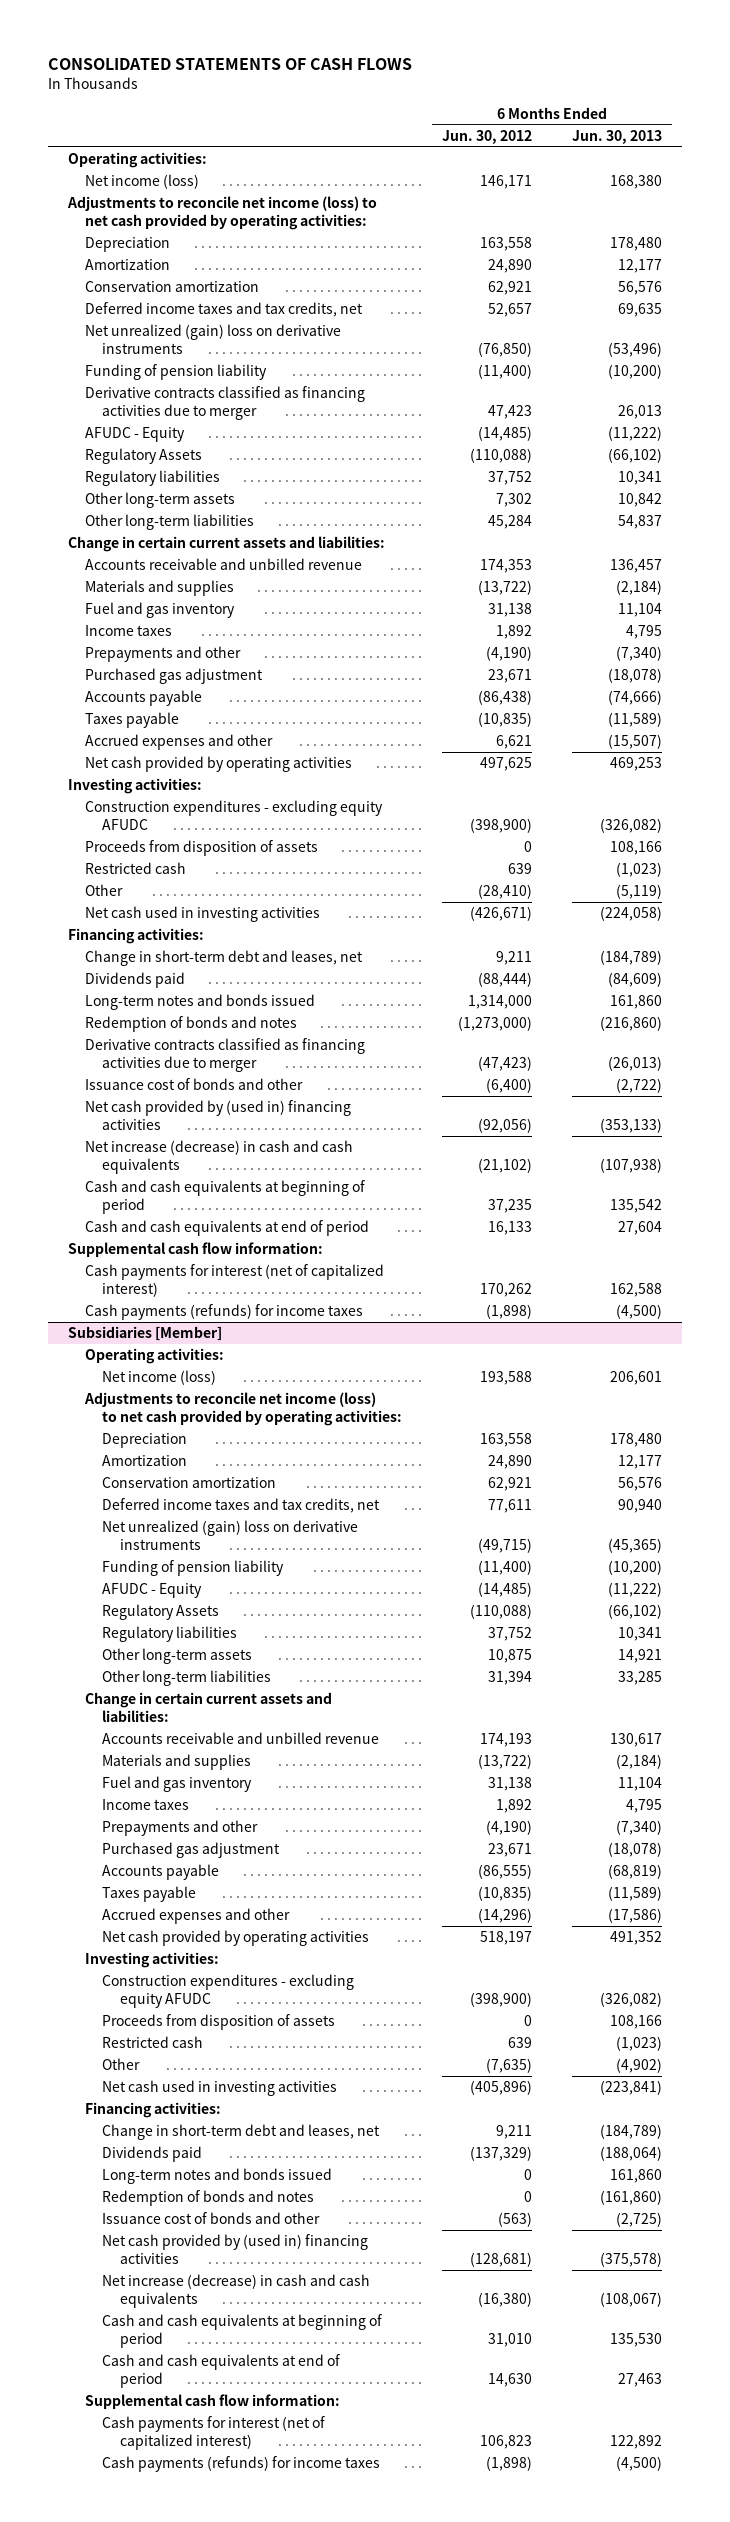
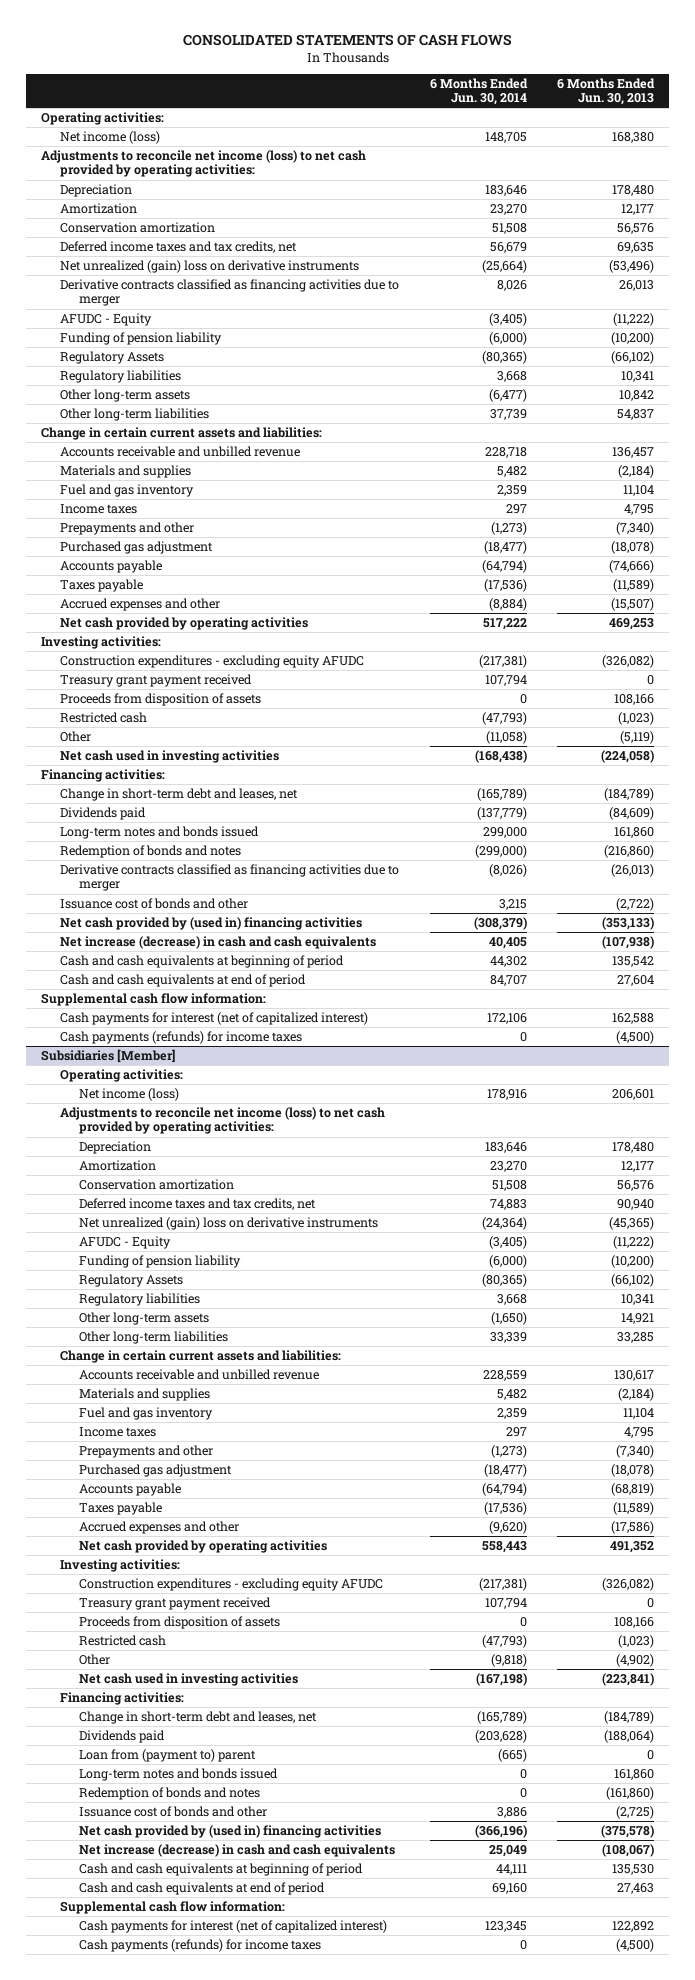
- | 6 Months Ended Jun. 30, 2012 | 6 Months Ended Jun. 30, 2013
+ | 6 Months Ended Jun. 30, 2014 | 6 Months Ended Jun. 30, 2013
moved down: Funding of pension liability | (6,000) | (10,200)
+ Treasury grant payment received | 107,794 | 0
@ Subsidiaries [Member]
moved down: Funding of pension liability | (6,000) | (10,200)
+ Treasury grant payment received | 107,794 | 0
+ Loan from (payment to) parent | (665) | 0

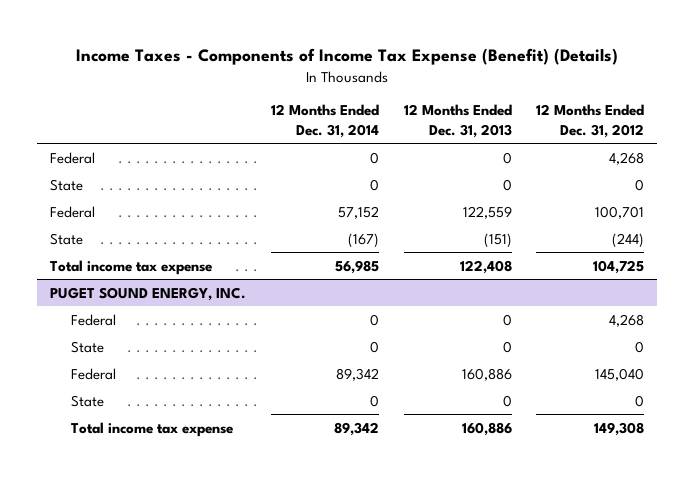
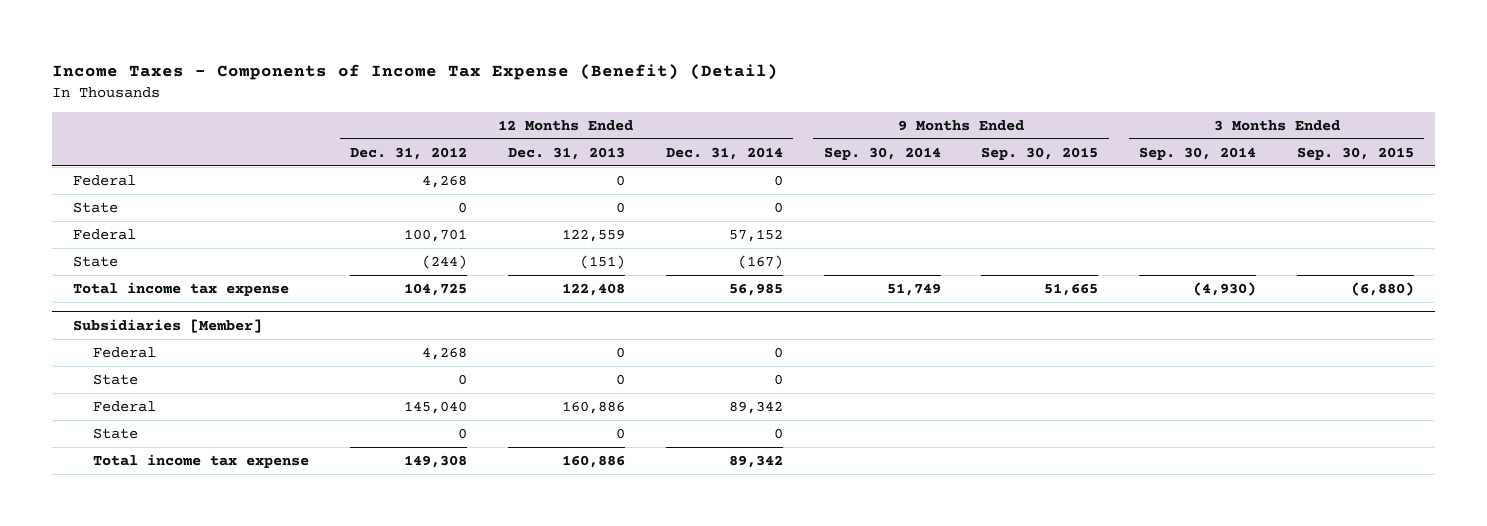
- Income Taxes - Components of Income Tax Expense (Benefit) (Details)
+ Income Taxes - Components of Income Tax Expense (Benefit) (Detail)
- | 12 Months Ended Dec. 31, 2014 | 12 Months Ended Dec. 31, 2013 | 12 Months Ended Dec. 31, 2012
+ | 12 Months Ended Dec. 31, 2012 | 12 Months Ended Dec. 31, 2013 | 12 Months Ended Dec. 31, 2014 | 9 Months Ended Sep. 30, 2014 | 9 Months Ended Sep. 30, 2015 | 3 Months Ended Sep. 30, 2014 | 3 Months Ended Sep. 30, 2015
- PUGET SOUND ENERGY, INC.
+ Subsidiaries [Member]

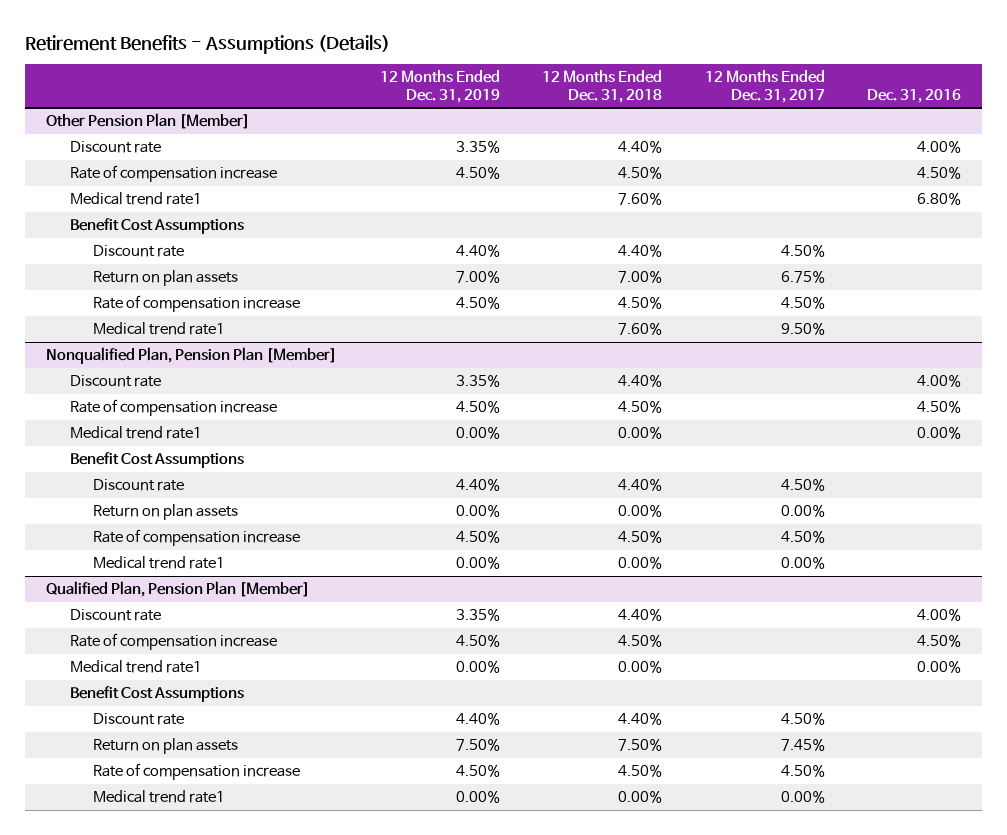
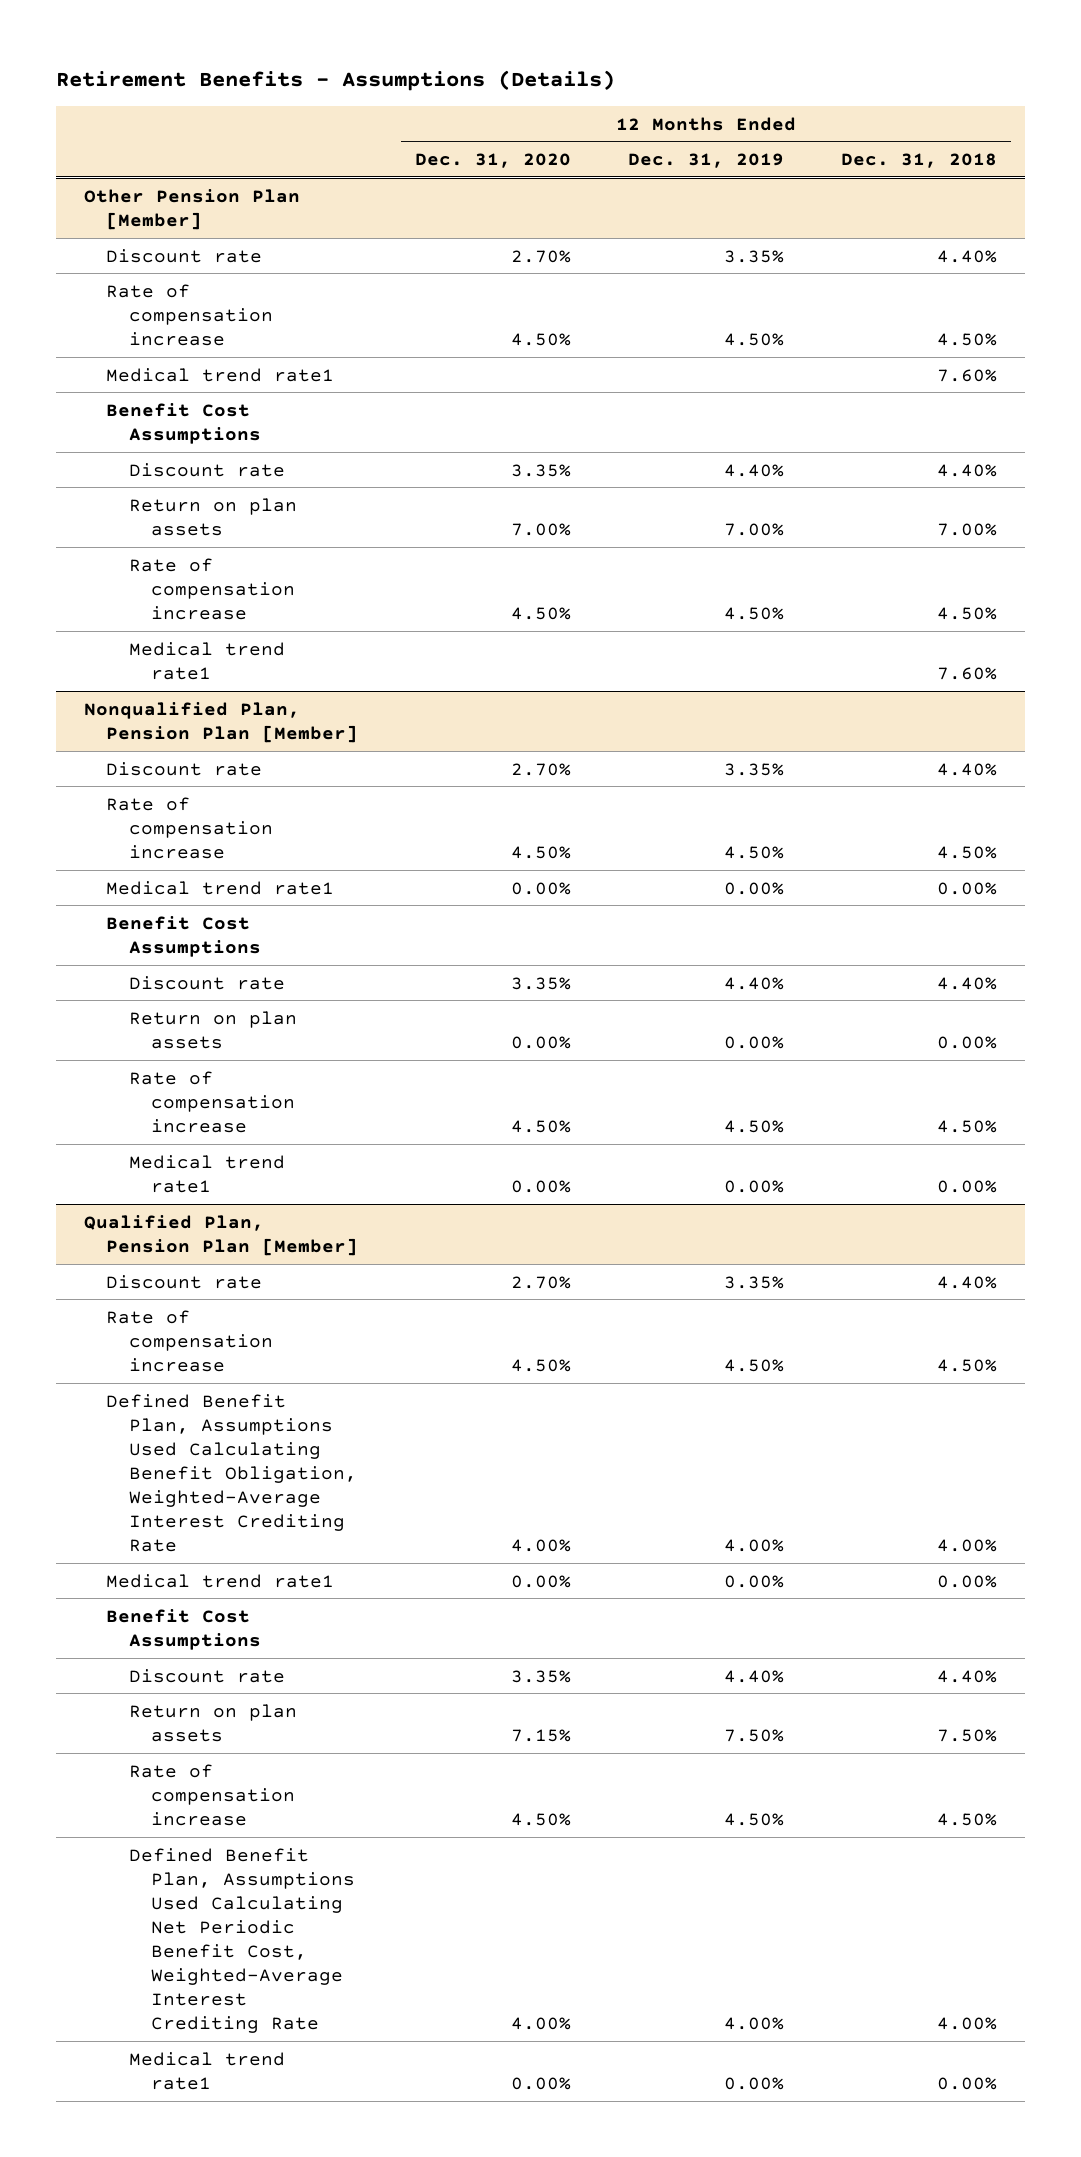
- | 12 Months Ended Dec. 31, 2019 | 12 Months Ended Dec. 31, 2018 | 12 Months Ended Dec. 31, 2017 | Dec. 31, 2016
+ | 12 Months Ended Dec. 31, 2020 | 12 Months Ended Dec. 31, 2019 | 12 Months Ended Dec. 31, 2018
@ Qualified Plan, Pension Plan [Member]
+ Defined Benefit Plan, Assumptions Used Calculating Benefit Obligation, Weighted-Average Interest Crediting Rate | 4.00% | 4.00% | 4.00%
+ Defined Benefit Plan, Assumptions Used Calculating Net Periodic Benefit Cost, Weighted-Average Interest Crediting Rate | 4.00% | 4.00% | 4.00%

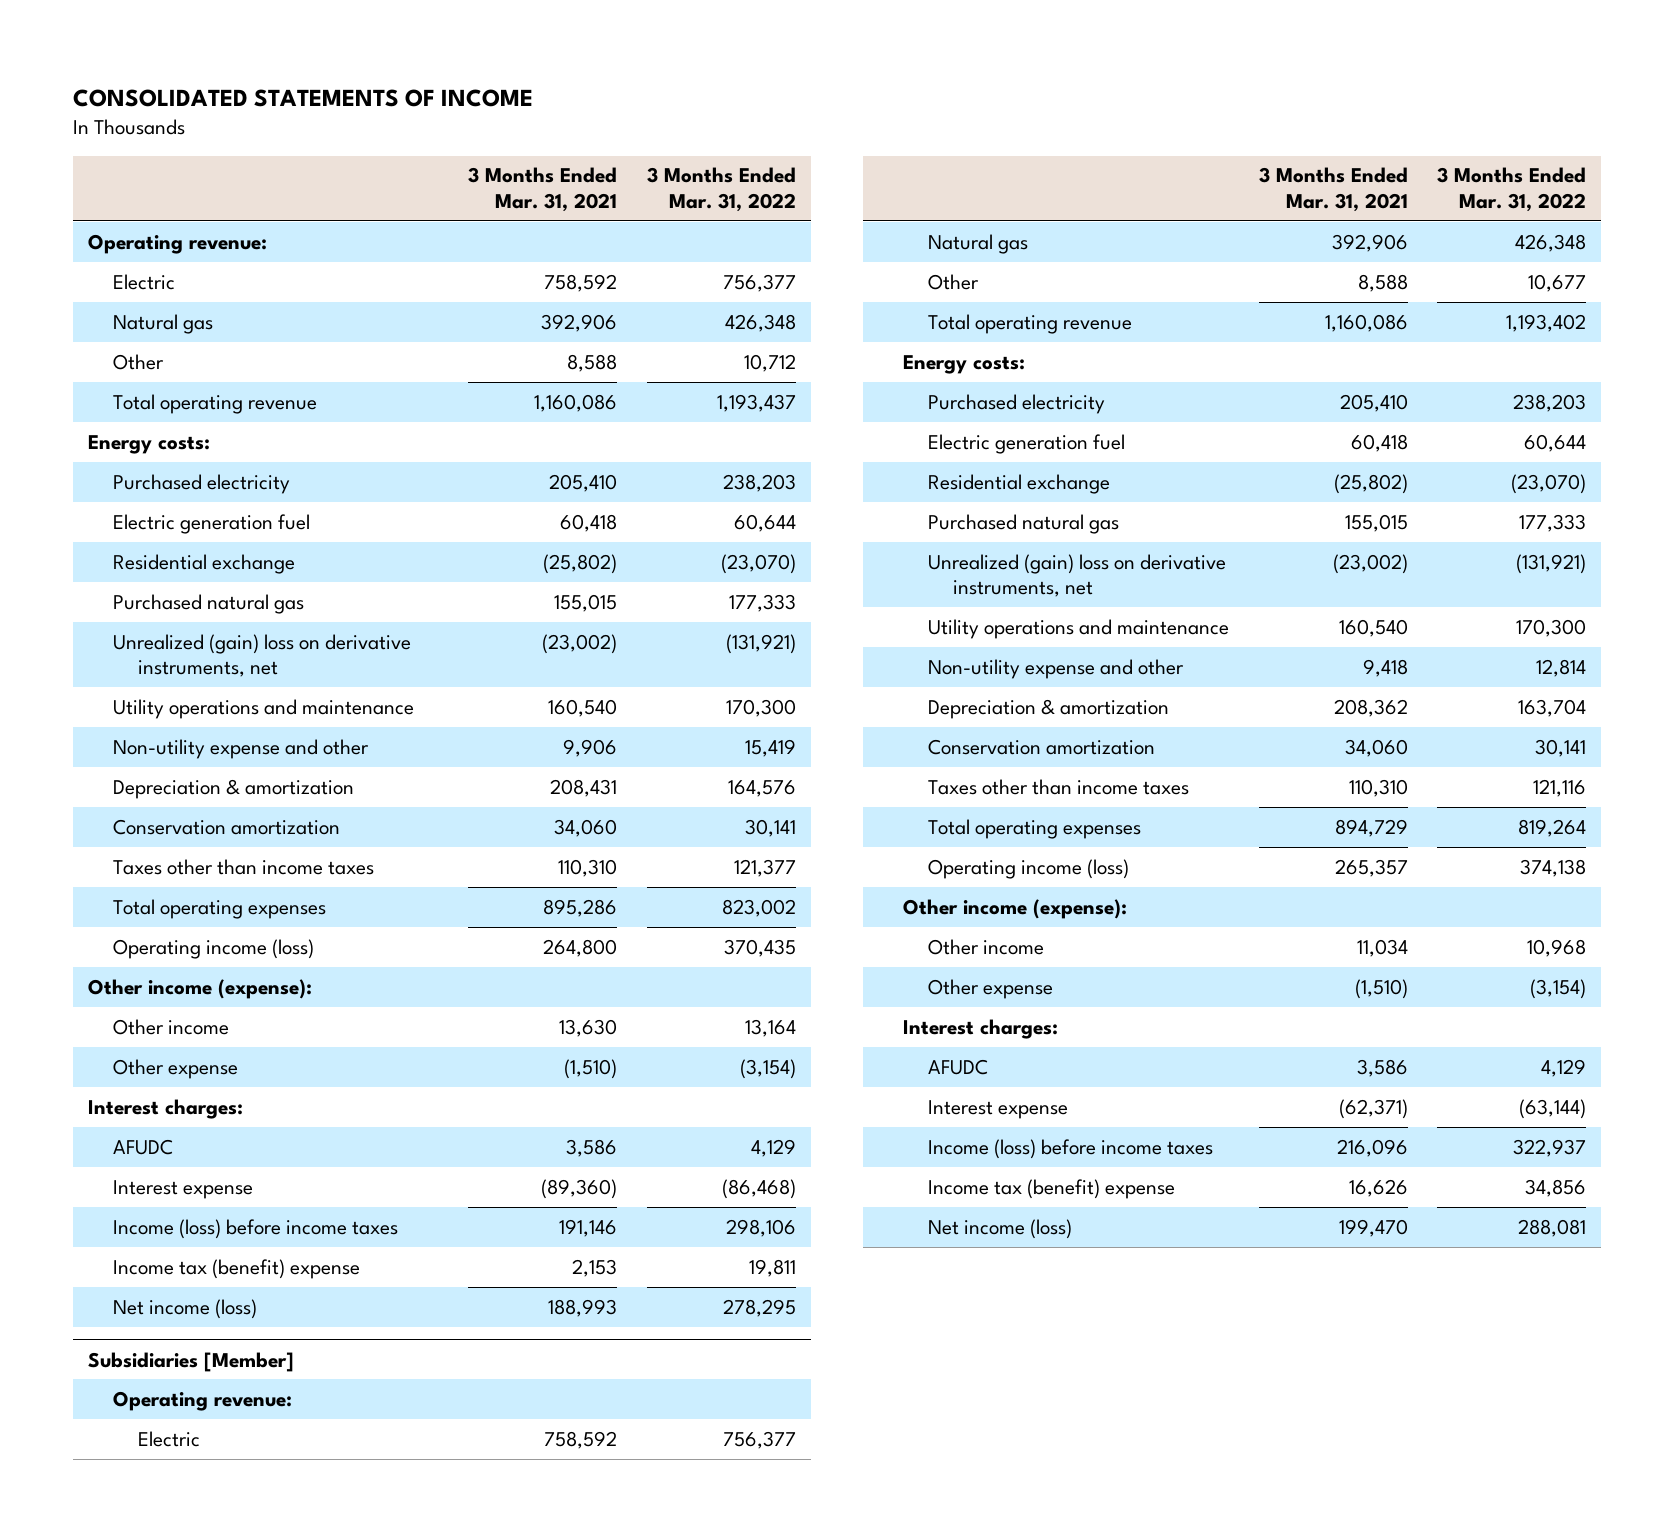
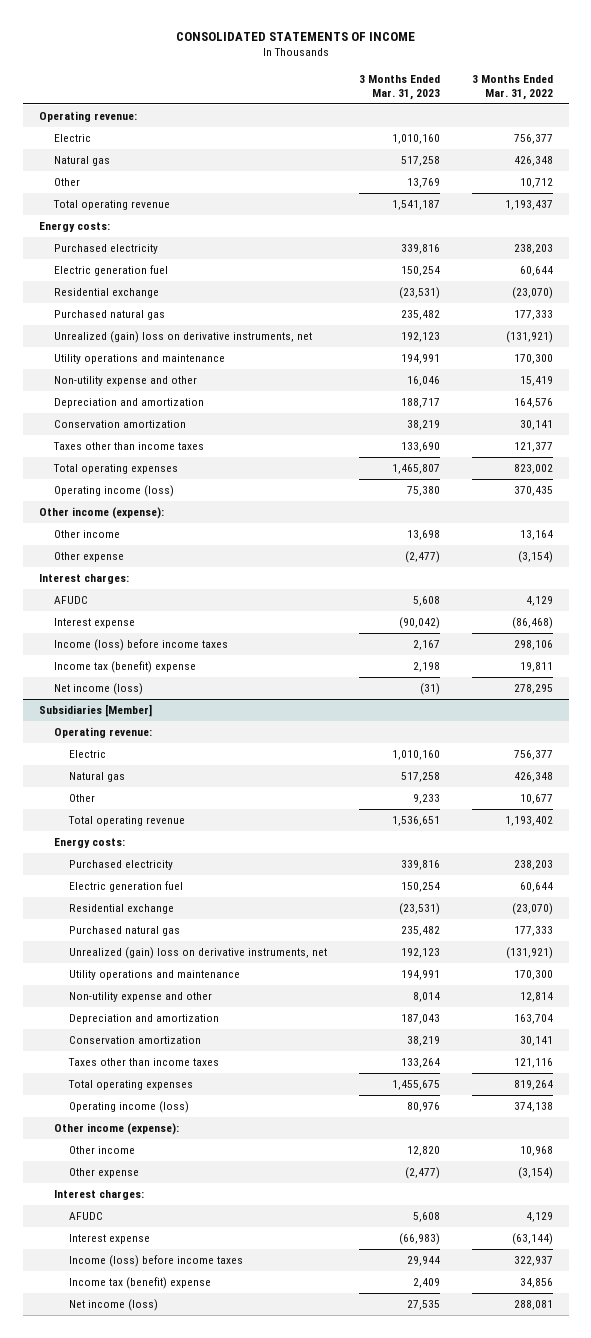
- | 3 Months Ended Mar. 31, 2021 | 3 Months Ended Mar. 31, 2022
+ | 3 Months Ended Mar. 31, 2023 | 3 Months Ended Mar. 31, 2022
- Depreciation & amortization | 208,431 | 164,576
+ Depreciation and amortization | 188,717 | 164,576
@ Subsidiaries [Member]
- Depreciation & amortization | 208,362 | 163,704
+ Depreciation and amortization | 187,043 | 163,704

